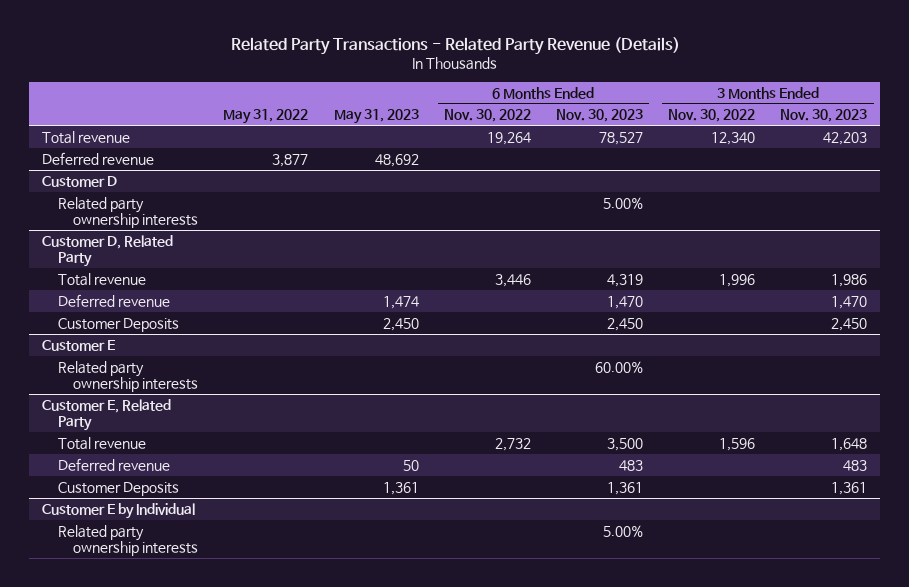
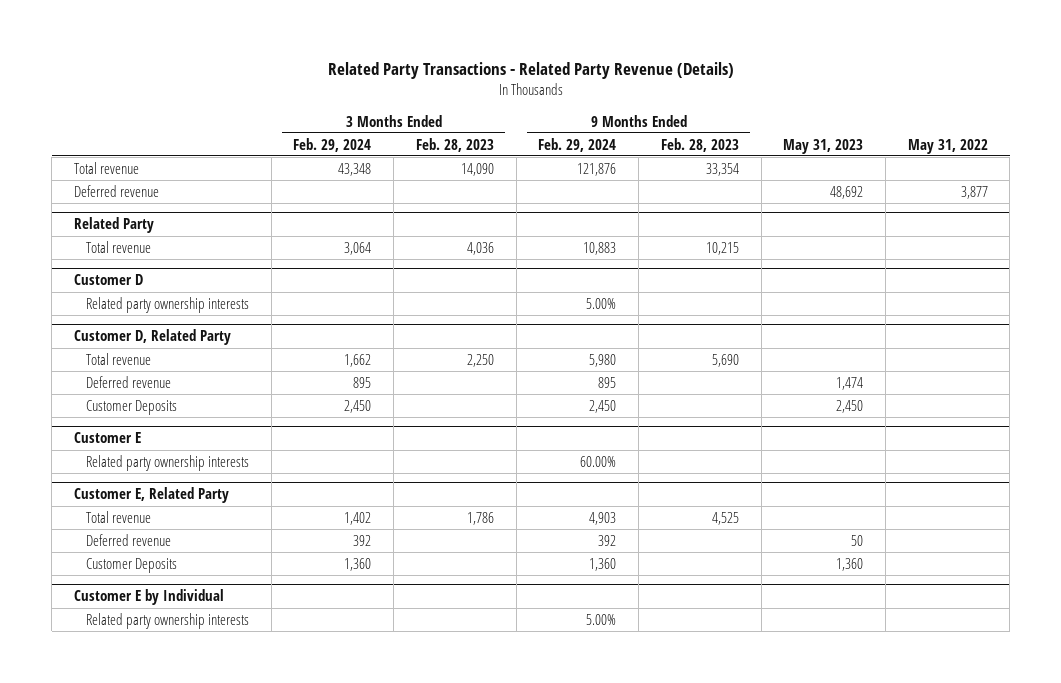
- | May 31, 2022 | May 31, 2023 | 6 Months Ended Nov. 30, 2022 | 6 Months Ended Nov. 30, 2023 | 3 Months Ended Nov. 30, 2022 | 3 Months Ended Nov. 30, 2023
+ | 3 Months Ended Feb. 29, 2024 | 3 Months Ended Feb. 28, 2023 | 9 Months Ended Feb. 29, 2024 | 9 Months Ended Feb. 28, 2023 | May 31, 2023 | May 31, 2022
+ Related Party
+ Total revenue | 3,064 | 4,036 | 10,883 | 10,215 | |
@ Customer E, Related Party
- Customer Deposits | | 1,361 | | 1,361 | | 1,361
+ Customer Deposits | 1,360 | | 1,360 | | 1,360 |

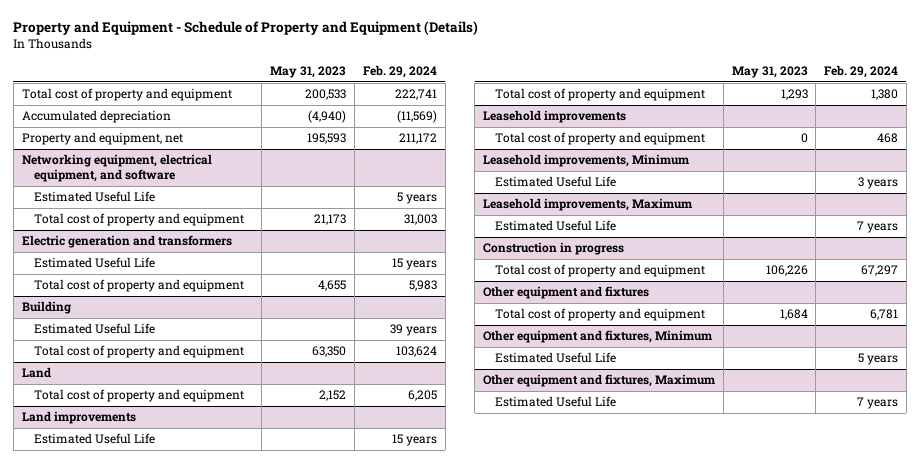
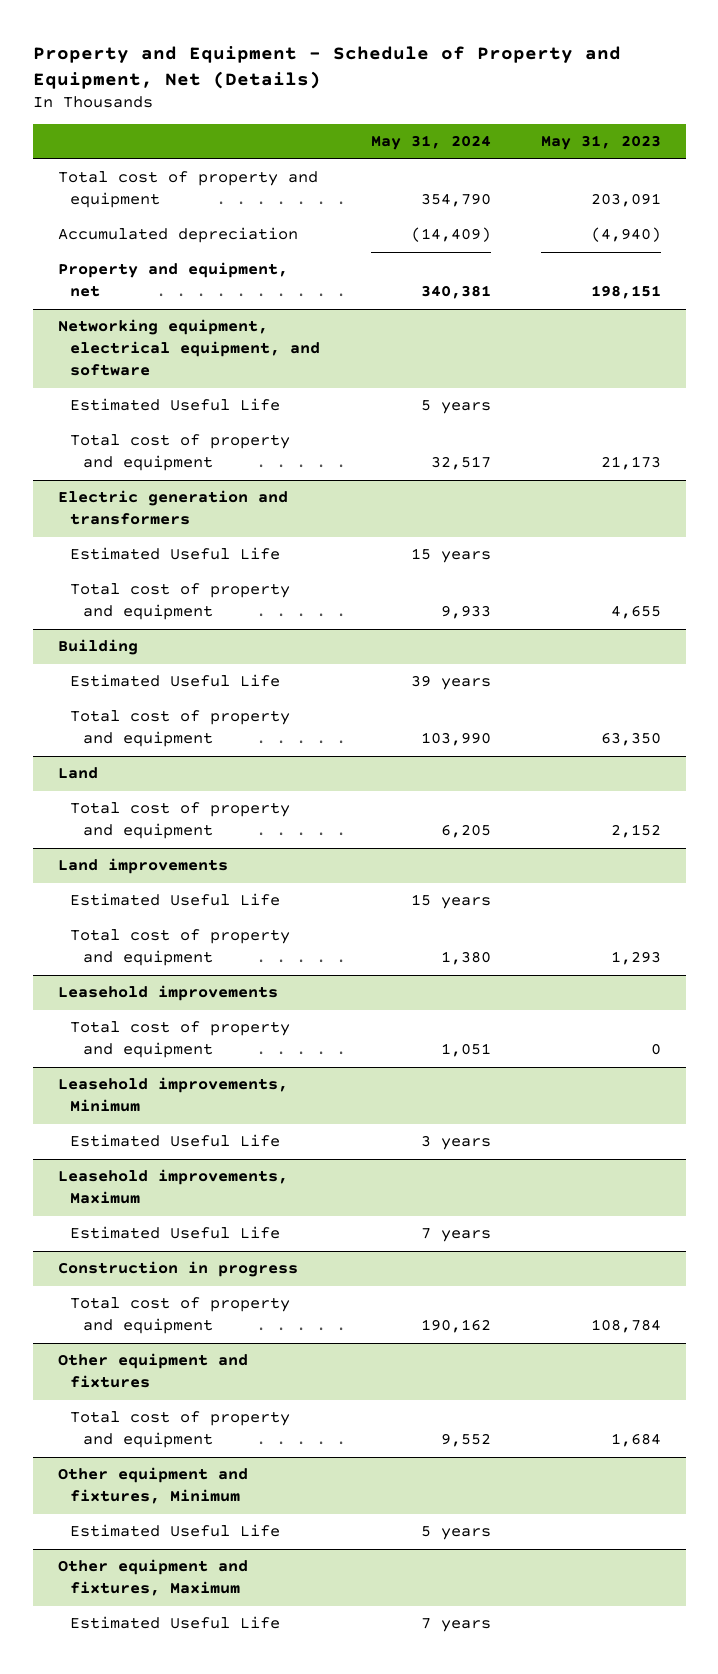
- Property and Equipment - Schedule of Property and Equipment (Details)
+ Property and Equipment - Schedule of Property and Equipment, Net (Details)
- | May 31, 2023 | Feb. 29, 2024
+ | May 31, 2024 | May 31, 2023
- Total cost of property and equipment | 200,533 | 222,741
+ Total cost of property and equipment | 354,790 | 203,091
- Property and equipment, net | 195,593 | 211,172
+ Property and equipment, net | 340,381 | 198,151
@ Construction in progress
- Total cost of property and equipment | 106,226 | 67,297
+ Total cost of property and equipment | 190,162 | 108,784

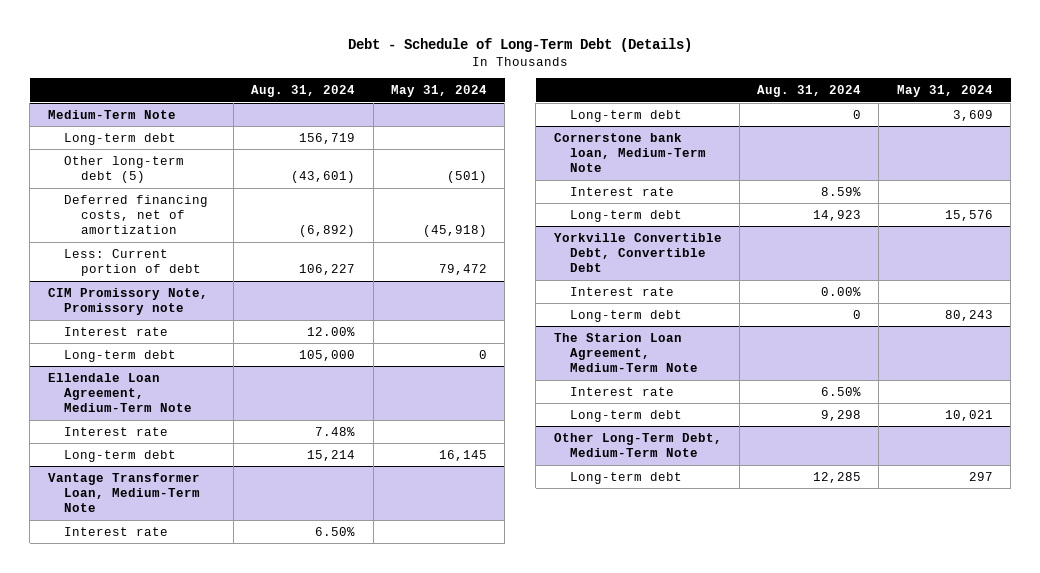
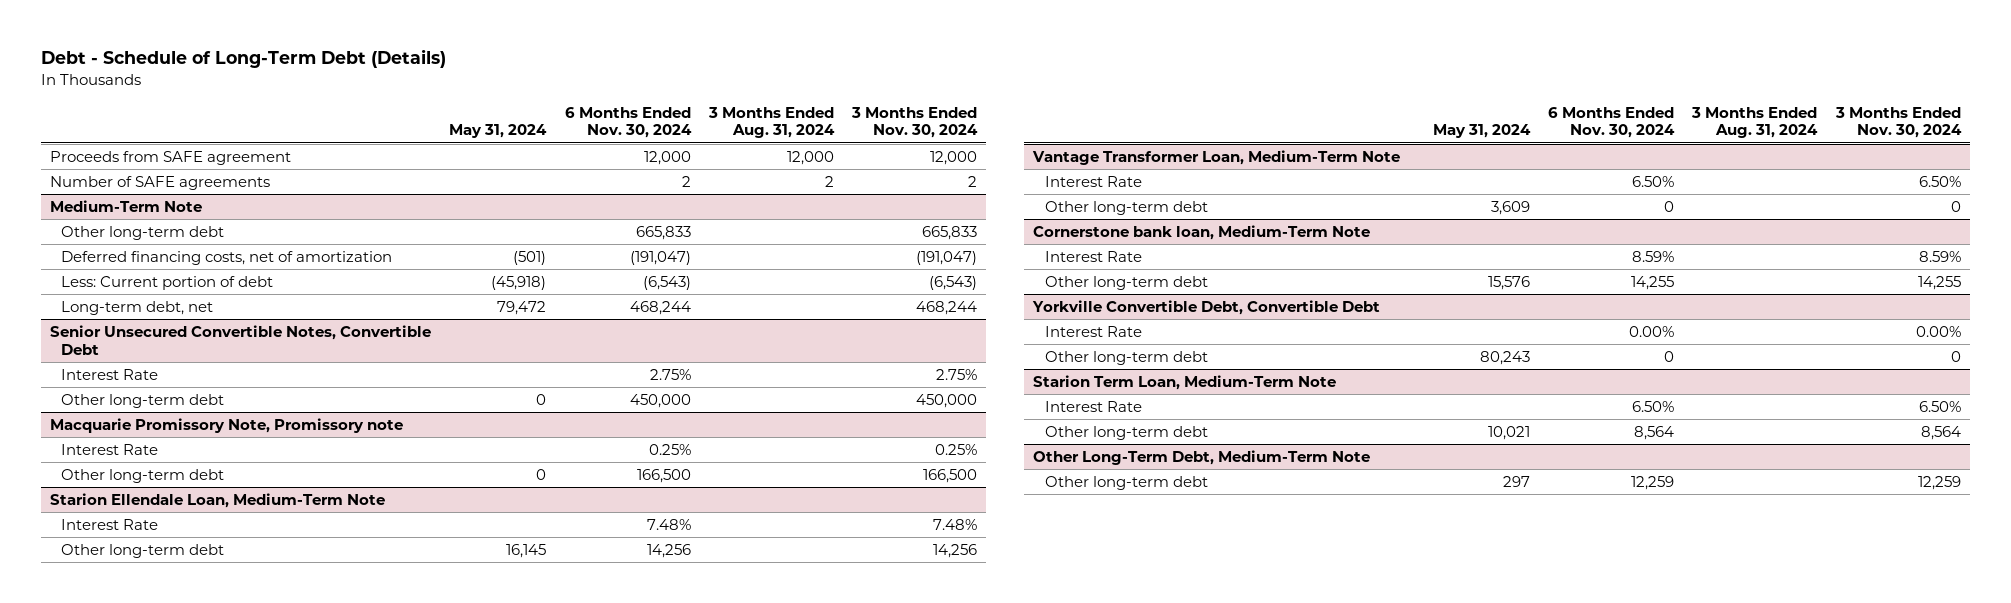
- | Aug. 31, 2024 | May 31, 2024
+ | May 31, 2024 | 6 Months Ended Nov. 30, 2024 | 3 Months Ended Aug. 31, 2024 | 3 Months Ended Nov. 30, 2024
+ Proceeds from SAFE agreement | | 12,000 | 12,000 | 12,000
+ Number of SAFE agreements | | 2 | 2 | 2
@ Medium-Term Note
- Long-term debt | 156,719 |
- Other long-term debt (5) | (43,601) | (501)
- Deferred financing costs, net of amortization | (6,892) | (45,918)
- Less: Current portion of debt | 106,227 | 79,472
- CIM Promissory Note, Promissory note
- Interest rate | 12.00% |
- Long-term debt | 105,000 | 0
- Ellendale Loan Agreement, Medium-Term Note
- Interest rate | 7.48% |
- Long-term debt | 15,214 | 16,145
@ Medium-Term Note
+ Other long-term debt | | 665,833 | | 665,833
+ Deferred financing costs, net of amortization | (501) | (191,047) | | (191,047)
+ Less: Current portion of debt | (45,918) | (6,543) | | (6,543)
+ Long-term debt, net | 79,472 | 468,244 | | 468,244
+ Senior Unsecured Convertible Notes, Convertible Debt
+ Interest Rate | | 2.75% | | 2.75%
+ Other long-term debt | 0 | 450,000 | | 450,000
+ Macquarie Promissory Note, Promissory note
+ Interest Rate | | 0.25% | | 0.25%
+ Other long-term debt | 0 | 166,500 | | 166,500
+ Starion Ellendale Loan, Medium-Term Note
+ Interest Rate | | 7.48% | | 7.48%
+ Other long-term debt | 16,145 | 14,256 | | 14,256
@ Vantage Transformer Loan, Medium-Term Note
- Interest rate | 6.50% |
- Long-term debt | 0 | 3,609
+ Interest Rate | | 6.50% | | 6.50%
+ Other long-term debt | 3,609 | 0 | | 0
@ Cornerstone bank loan, Medium-Term Note
- Interest rate | 8.59% |
- Long-term debt | 14,923 | 15,576
+ Interest Rate | | 8.59% | | 8.59%
+ Other long-term debt | 15,576 | 14,255 | | 14,255
@ Yorkville Convertible Debt, Convertible Debt
- Interest rate | 0.00% |
- Long-term debt | 0 | 80,243
- The Starion Loan Agreement, Medium-Term Note
- Interest rate | 6.50% |
- Long-term debt | 9,298 | 10,021
@ Yorkville Convertible Debt, Convertible Debt
+ Interest Rate | | 0.00% | | 0.00%
+ Other long-term debt | 80,243 | 0 | | 0
+ Starion Term Loan, Medium-Term Note
+ Interest Rate | | 6.50% | | 6.50%
+ Other long-term debt | 10,021 | 8,564 | | 8,564
@ Other Long-Term Debt, Medium-Term Note
- Long-term debt | 12,285 | 297
+ Other long-term debt | 297 | 12,259 | | 12,259

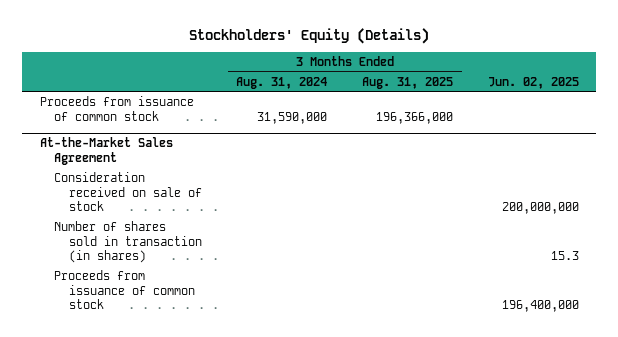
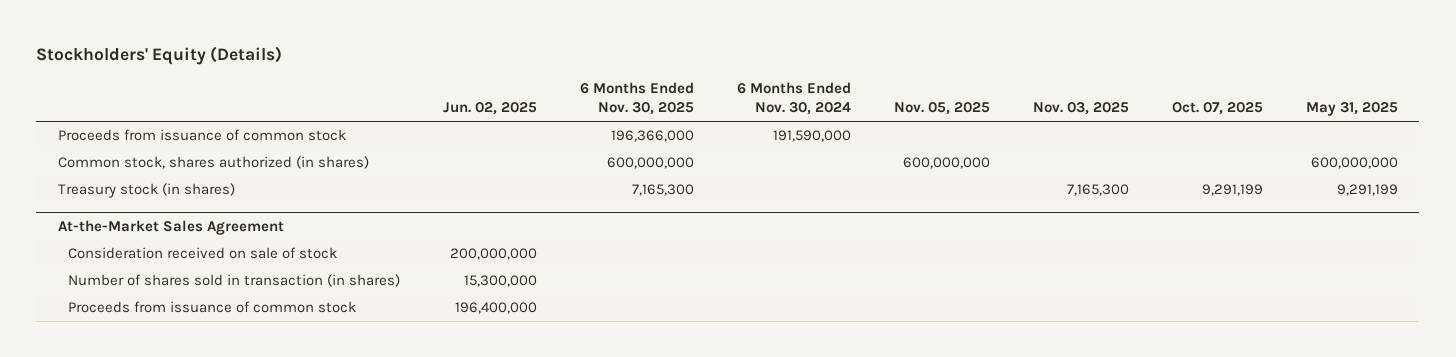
- | 3 Months Ended Aug. 31, 2024 | 3 Months Ended Aug. 31, 2025 | Jun. 02, 2025
+ | Jun. 02, 2025 | 6 Months Ended Nov. 30, 2025 | 6 Months Ended Nov. 30, 2024 | Nov. 05, 2025 | Nov. 03, 2025 | Oct. 07, 2025 | May 31, 2025
+ Common stock, shares authorized (in shares) | | 600,000,000 | | 600,000,000 | | | 600,000,000
+ Treasury stock (in shares) | | 7,165,300 | | | 7,165,300 | 9,291,199 | 9,291,199
@ At-the-Market Sales Agreement
- Number of shares sold in transaction (in shares) | | | 15.3
+ Number of shares sold in transaction (in shares) | 15,300,000 | | | | | |

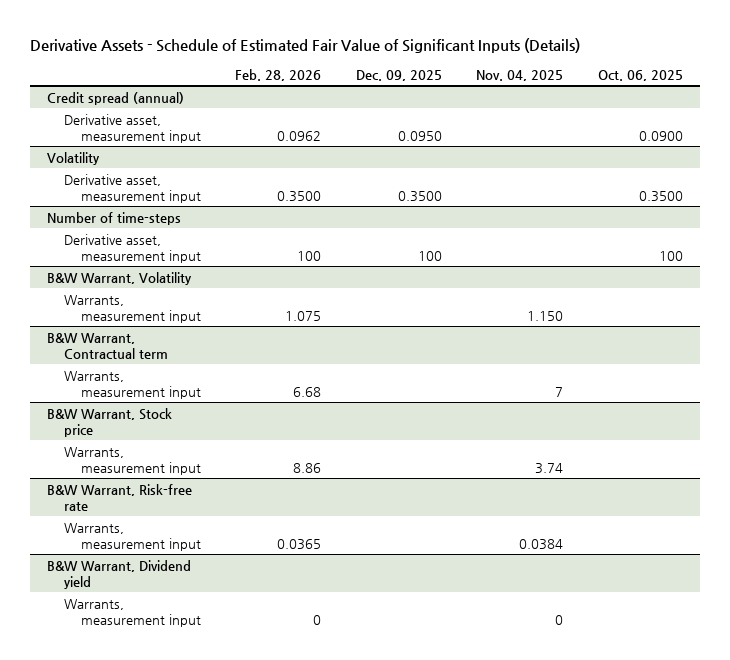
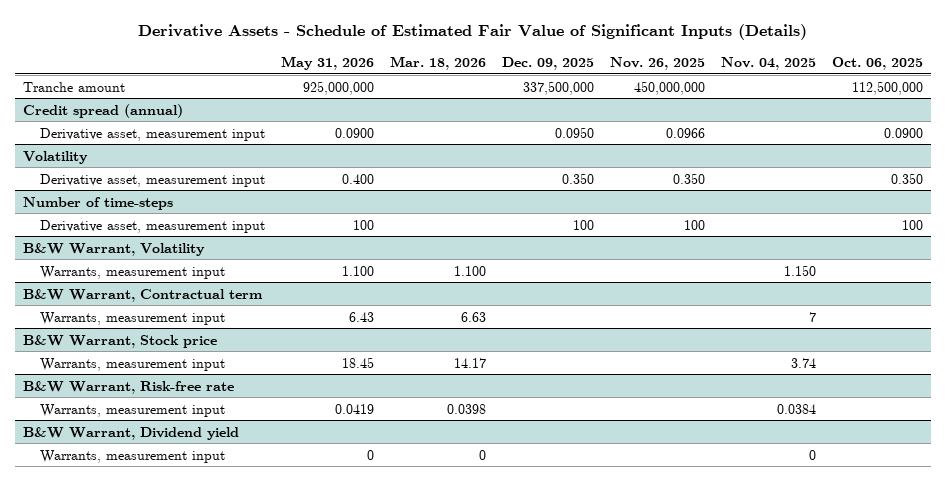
- | Feb. 28, 2026 | Dec. 09, 2025 | Nov. 04, 2025 | Oct. 06, 2025
+ | May 31, 2026 | Mar. 18, 2026 | Dec. 09, 2025 | Nov. 26, 2025 | Nov. 04, 2025 | Oct. 06, 2025
+ Tranche amount | 925,000,000 | | 337,500,000 | 450,000,000 | | 112,500,000
@ Volatility
- Derivative asset, measurement input | 0.3500 | 0.3500 | | 0.3500
+ Derivative asset, measurement input | 0.400 | | 0.350 | 0.350 | | 0.350

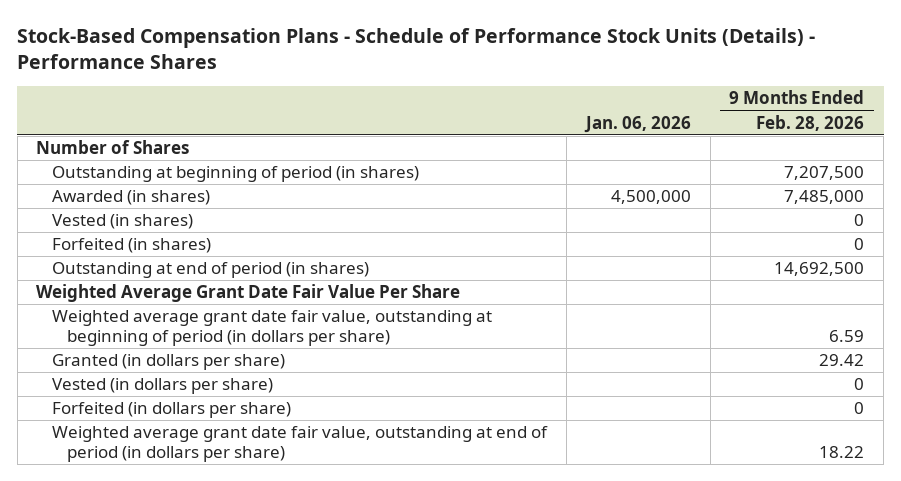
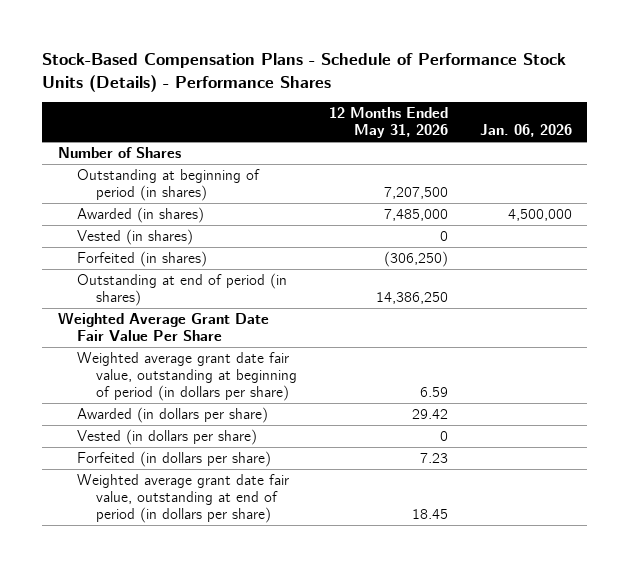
- | Jan. 06, 2026 | 9 Months Ended Feb. 28, 2026
+ | 12 Months Ended May 31, 2026 | Jan. 06, 2026
- Granted (in dollars per share) | | 29.42
+ Awarded (in dollars per share) | 29.42 |

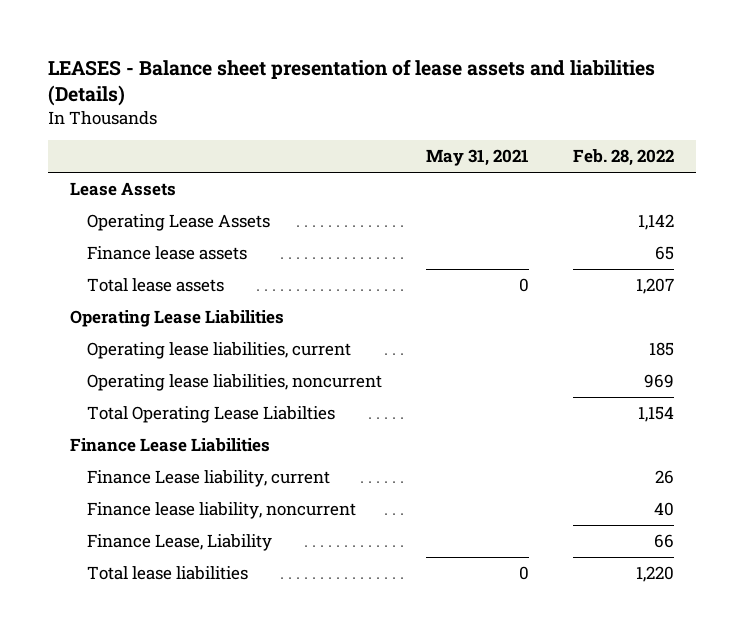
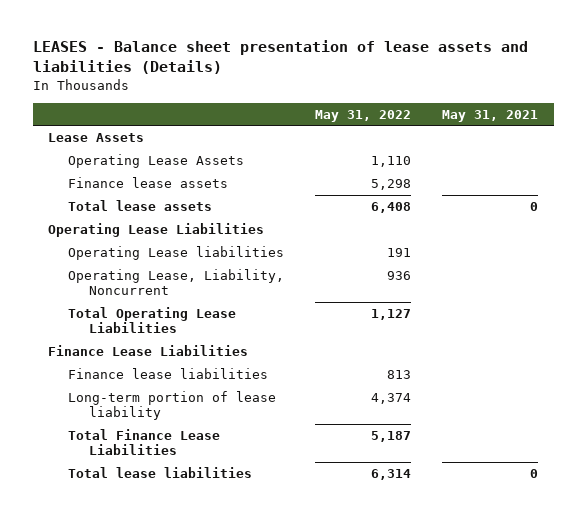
- | May 31, 2021 | Feb. 28, 2022
+ | May 31, 2022 | May 31, 2021
- Operating lease liabilities, current | | 185
- Operating lease liabilities, noncurrent | | 969
- Total Operating Lease Liabilties | | 1,154
+ Operating Lease liabilities | 191 |
+ Operating Lease, Liability, Noncurrent | 936 |
+ Total Operating Lease Liabilities | 1,127 |
- Finance Lease liability, current | | 26
- Finance lease liability, noncurrent | | 40
- Finance Lease, Liability | | 66
+ Finance lease liabilities | 813 |
+ Long-term portion of lease liability | 4,374 |
+ Total Finance Lease Liabilities | 5,187 |

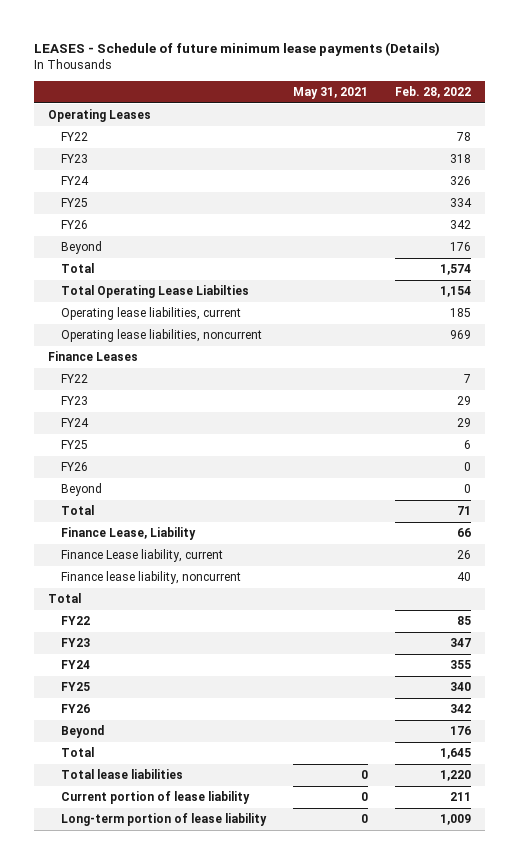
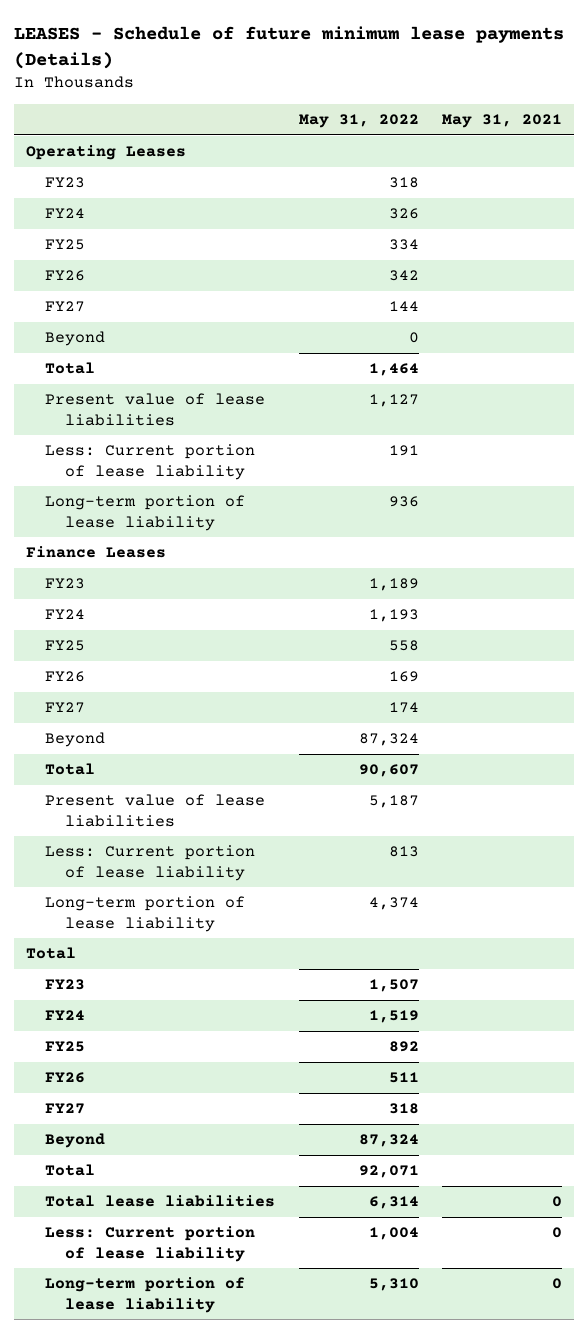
- | May 31, 2021 | Feb. 28, 2022
+ | May 31, 2022 | May 31, 2021
- FY22 | | 78
+ FY27 | 144 |
- Total Operating Lease Liabilties | | 1,154
- Operating lease liabilities, current | | 185
- Operating lease liabilities, noncurrent | | 969
+ Present value of lease liabilities | 1,127 |
+ Less: Current portion of lease liability | 191 |
+ Long-term portion of lease liability | 936 |
- FY22 | | 7
+ FY27 | 174 |
- Finance Lease, Liability | | 66
- Finance Lease liability, current | | 26
- Finance lease liability, noncurrent | | 40
+ Present value of lease liabilities | 5,187 |
+ Less: Current portion of lease liability | 813 |
+ Long-term portion of lease liability | 4,374 |
- FY22 | | 85
+ FY27 | 318 |
- Current portion of lease liability | 0 | 211
+ Less: Current portion of lease liability | 1,004 | 0

